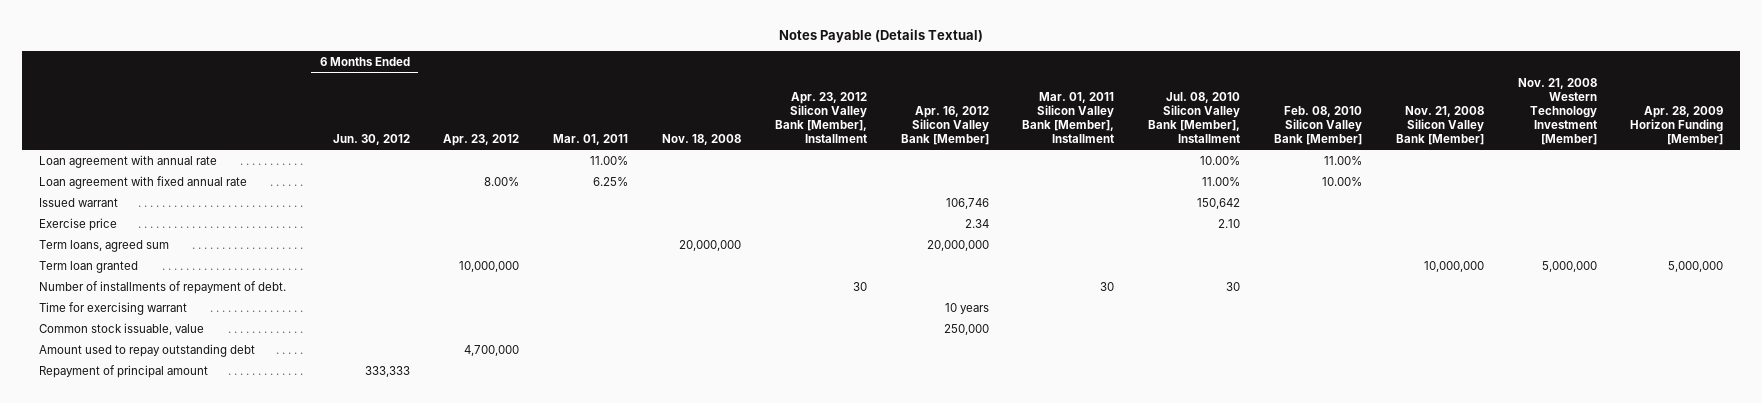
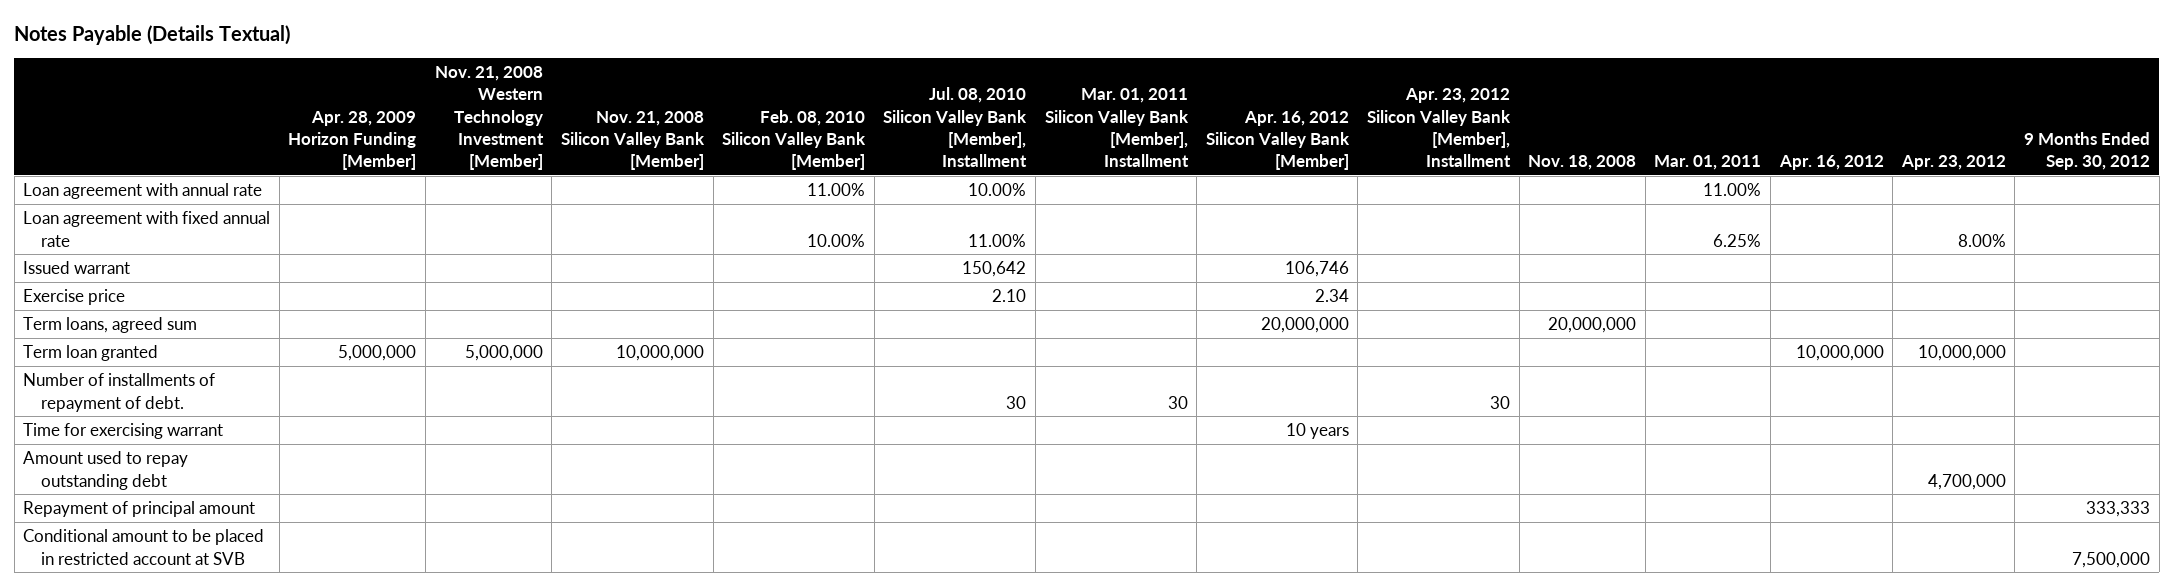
- | 6 Months Ended Jun. 30, 2012 | Apr. 23, 2012 | Mar. 01, 2011 | Nov. 18, 2008 | Apr. 23, 2012 Silicon Valley Bank [Member], Installment | Apr. 16, 2012 Silicon Valley Bank [Member] | Mar. 01, 2011 Silicon Valley Bank [Member], Installment | Jul. 08, 2010 Silicon Valley Bank [Member], Installment | Feb. 08, 2010 Silicon Valley Bank [Member] | Nov. 21, 2008 Silicon Valley Bank [Member] | Nov. 21, 2008 Western Technology Investment [Member] | Apr. 28, 2009 Horizon Funding [Member]
+ | Apr. 28, 2009 Horizon Funding [Member] | Nov. 21, 2008 Western Technology Investment [Member] | Nov. 21, 2008 Silicon Valley Bank [Member] | Feb. 08, 2010 Silicon Valley Bank [Member] | Jul. 08, 2010 Silicon Valley Bank [Member], Installment | Mar. 01, 2011 Silicon Valley Bank [Member], Installment | Apr. 16, 2012 Silicon Valley Bank [Member] | Apr. 23, 2012 Silicon Valley Bank [Member], Installment | Nov. 18, 2008 | Mar. 01, 2011 | Apr. 16, 2012 | Apr. 23, 2012 | 9 Months Ended Sep. 30, 2012
- Common stock issuable, value | | | | | | 250,000 | | | | | |
+ Conditional amount to be placed in restricted account at SVB | | | | | | | | | | | | | 7,500,000

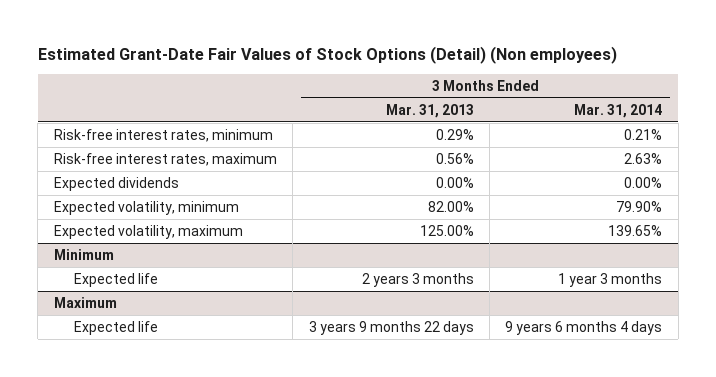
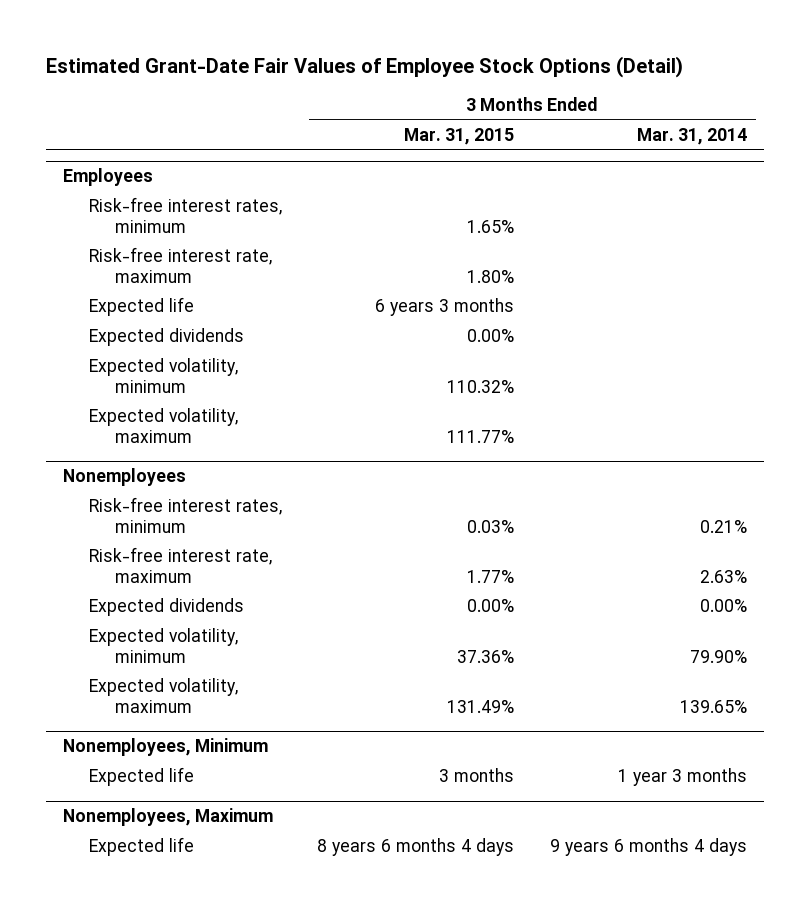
- Estimated Grant-Date Fair Values of Stock Options (Detail) (Non employees)
+ Estimated Grant-Date Fair Values of Employee Stock Options (Detail)
- | 3 Months Ended Mar. 31, 2013 | 3 Months Ended Mar. 31, 2014
+ | 3 Months Ended Mar. 31, 2015 | 3 Months Ended Mar. 31, 2014
+ Employees
+ Risk-free interest rates, minimum | 1.65% |
+ Risk-free interest rate, maximum | 1.80% |
+ Expected life | 6 years 3 months |
+ Expected dividends | 0.00% |
+ Expected volatility, minimum | 110.32% |
+ Expected volatility, maximum | 111.77% |
+ Nonemployees
- Risk-free interest rates, maximum | 0.56% | 2.63%
+ Risk-free interest rate, maximum | 1.77% | 2.63%
- Minimum
+ Nonemployees, Minimum
- Maximum
+ Nonemployees, Maximum

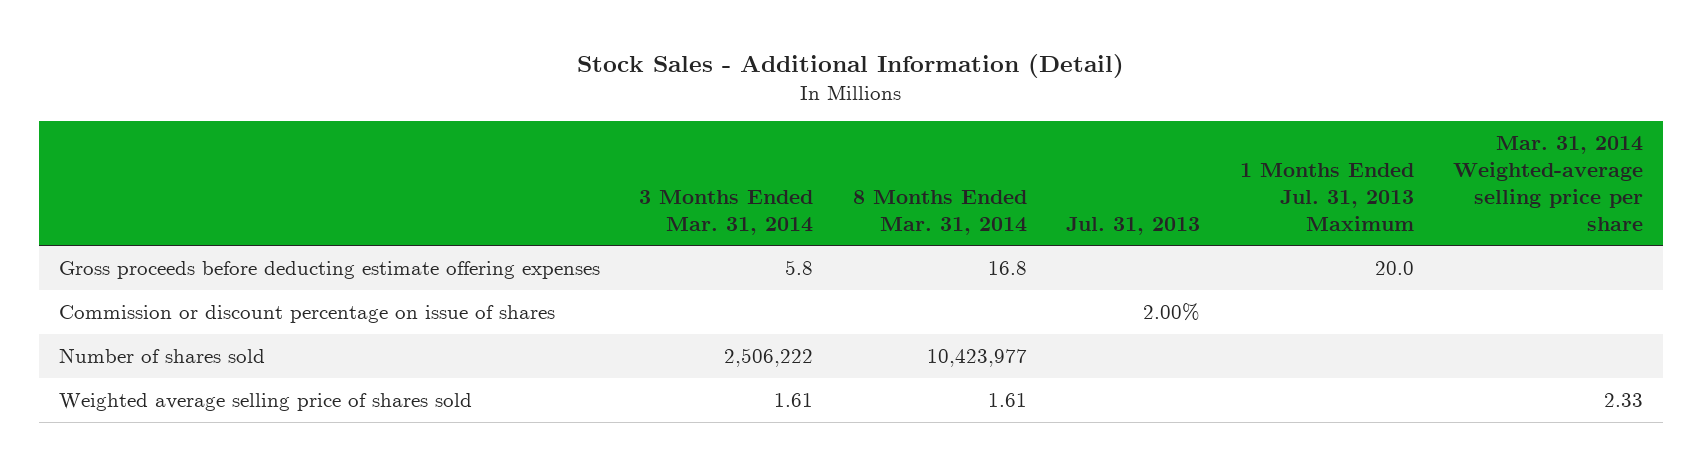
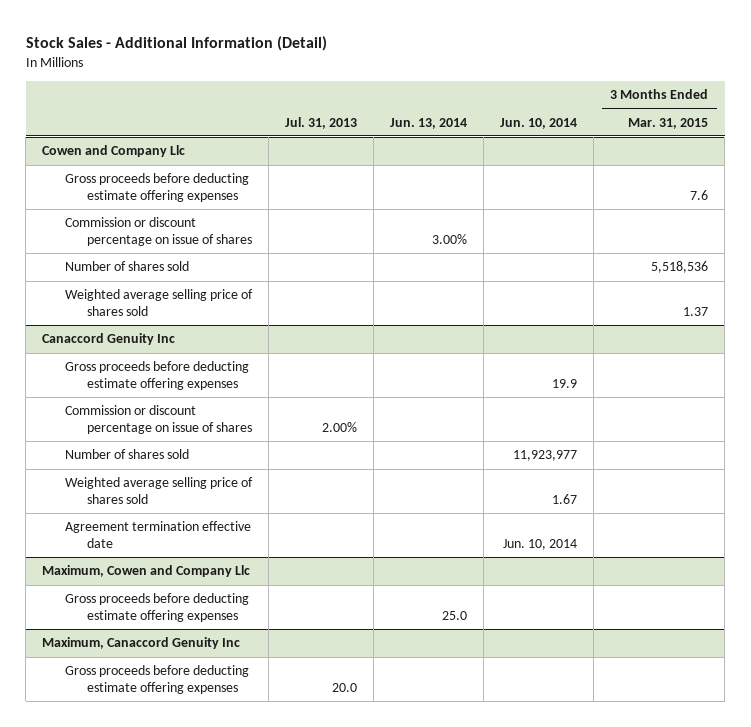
- | 3 Months Ended Mar. 31, 2014 | 8 Months Ended Mar. 31, 2014 | Jul. 31, 2013 | 1 Months Ended Jul. 31, 2013 Maximum | Mar. 31, 2014 Weighted-average selling price per share
+ | Jul. 31, 2013 | Jun. 13, 2014 | Jun. 10, 2014 | 3 Months Ended Mar. 31, 2015
+ Cowen and Company Llc
+ Gross proceeds before deducting estimate offering expenses | | | | 7.6
+ Commission or discount percentage on issue of shares | | 3.00% | |
+ Number of shares sold | | | | 5,518,536
+ Weighted average selling price of shares sold | | | | 1.37
+ Canaccord Genuity Inc
+ Agreement termination effective date | | | Jun. 10, 2014 |
+ Maximum, Cowen and Company Llc
+ Gross proceeds before deducting estimate offering expenses | | 25.0 | |
+ Maximum, Canaccord Genuity Inc
+ Gross proceeds before deducting estimate offering expenses | 20.0 | | |

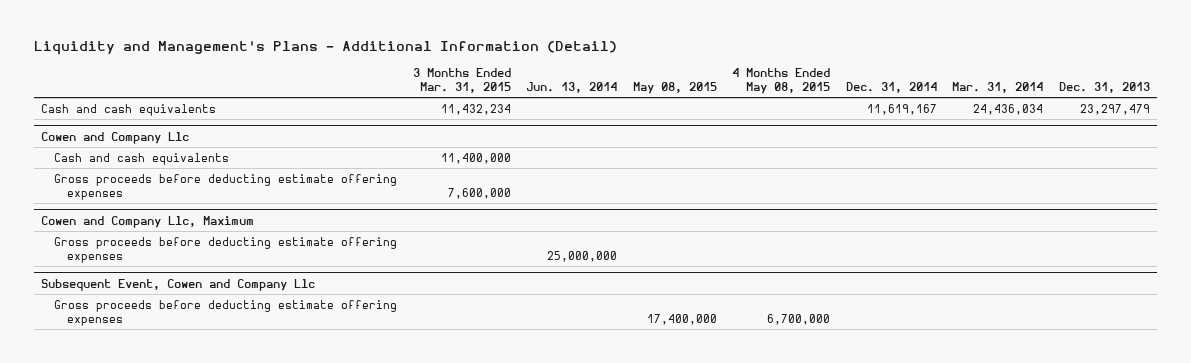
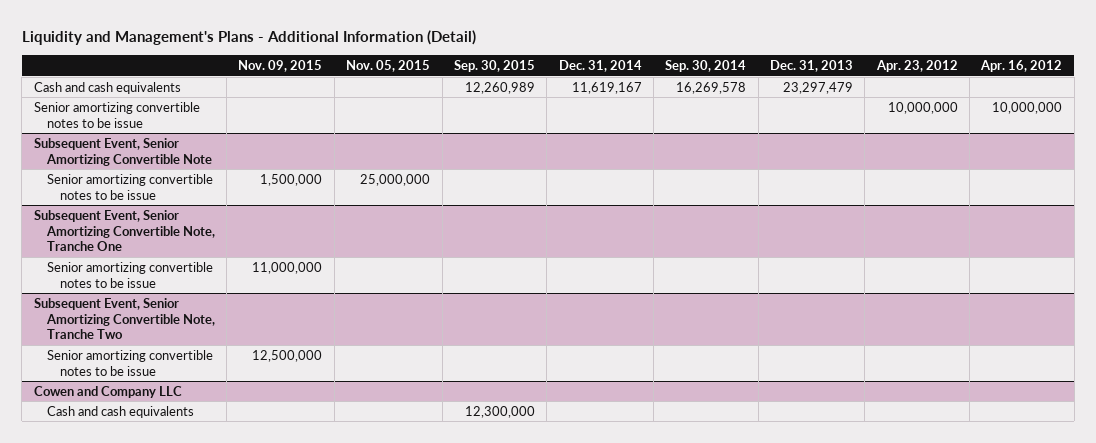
- | 3 Months Ended Mar. 31, 2015 | Jun. 13, 2014 | May 08, 2015 | 4 Months Ended May 08, 2015 | Dec. 31, 2014 | Mar. 31, 2014 | Dec. 31, 2013
+ | Nov. 09, 2015 | Nov. 05, 2015 | Sep. 30, 2015 | Dec. 31, 2014 | Sep. 30, 2014 | Dec. 31, 2013 | Apr. 23, 2012 | Apr. 16, 2012
- Cowen and Company Llc
+ Senior amortizing convertible notes to be issue | | | | | | | 10,000,000 | 10,000,000
+ Subsequent Event, Senior Amortizing Convertible Note
+ Senior amortizing convertible notes to be issue | 1,500,000 | 25,000,000 | | | | | |
+ Subsequent Event, Senior Amortizing Convertible Note, Tranche One
+ Senior amortizing convertible notes to be issue | 11,000,000 | | | | | | |
+ Subsequent Event, Senior Amortizing Convertible Note, Tranche Two
+ Senior amortizing convertible notes to be issue | 12,500,000 | | | | | | |
+ Cowen and Company LLC
- Gross proceeds before deducting estimate offering expenses | 7,600,000 | | | | | |
- Cowen and Company Llc, Maximum
- Gross proceeds before deducting estimate offering expenses | | 25,000,000 | | | | |
- Subsequent Event, Cowen and Company Llc
- Gross proceeds before deducting estimate offering expenses | | | 17,400,000 | 6,700,000 | | |

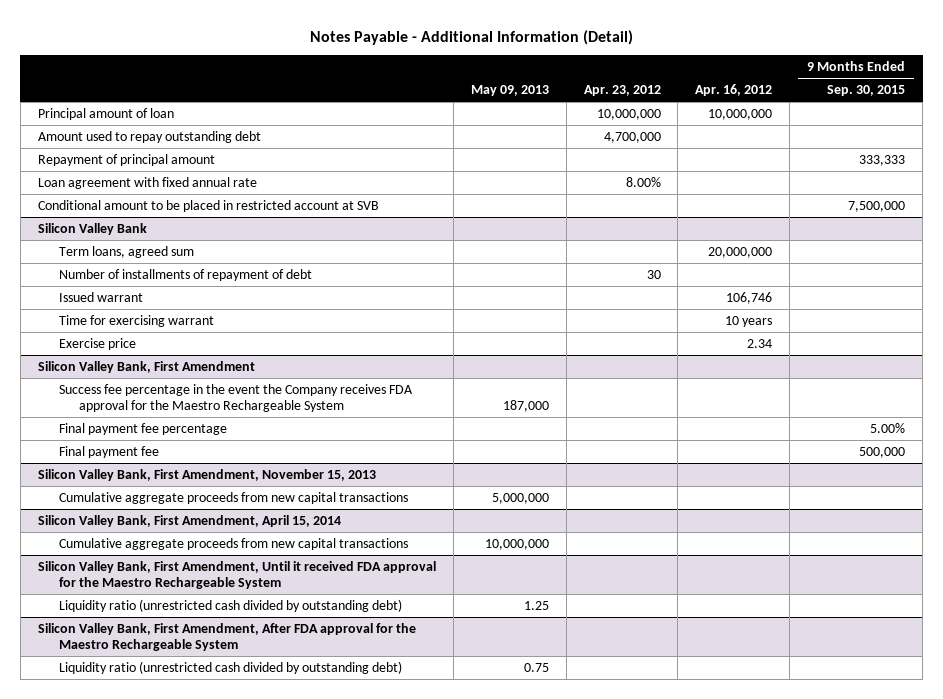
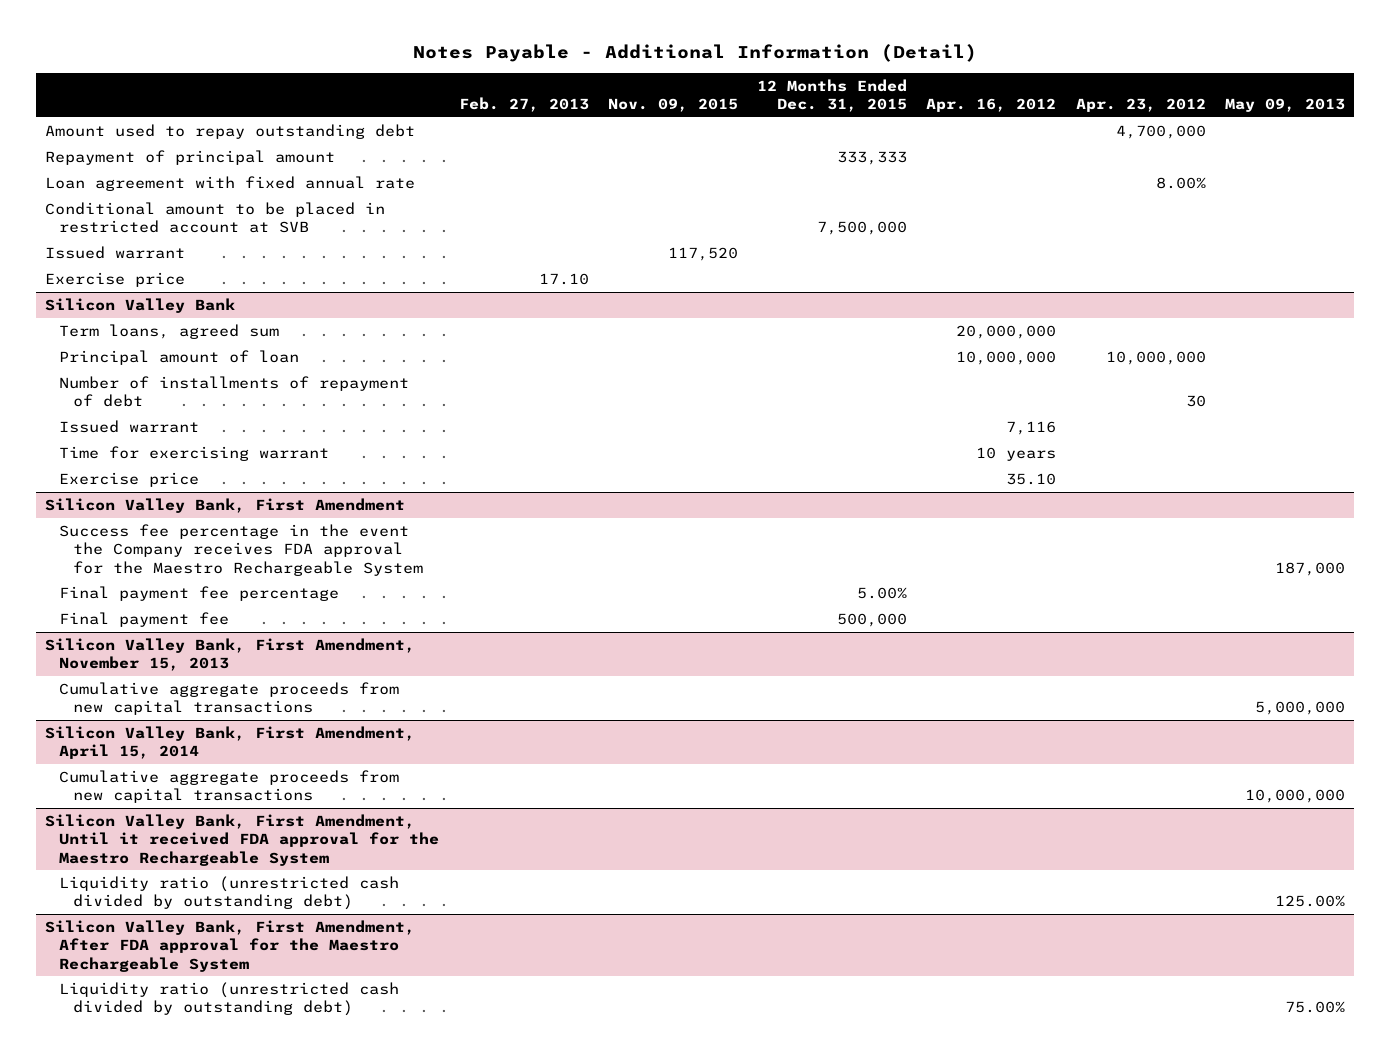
- | May 09, 2013 | Apr. 23, 2012 | Apr. 16, 2012 | 9 Months Ended Sep. 30, 2015
+ | Feb. 27, 2013 | Nov. 09, 2015 | 12 Months Ended Dec. 31, 2015 | Apr. 16, 2012 | Apr. 23, 2012 | May 09, 2013
- Principal amount of loan | | 10,000,000 | 10,000,000 |
+ Issued warrant | | 117,520 | | | |
+ Exercise price | 17.10 | | | | |
@ Silicon Valley Bank
+ Principal amount of loan | | | | 10,000,000 | 10,000,000 |
- Issued warrant | | | 106,746 |
+ Issued warrant | | | | 7,116 | |
- Exercise price | | | 2.34 |
+ Exercise price | | | | 35.10 | |
@ Silicon Valley Bank, First Amendment, Until it received FDA approval for the Maestro Rechargeable System
- Liquidity ratio (unrestricted cash divided by outstanding debt) | 1.25 | | |
+ Liquidity ratio (unrestricted cash divided by outstanding debt) | | | | | | 125.00%
@ Silicon Valley Bank, First Amendment, After FDA approval for the Maestro Rechargeable System
- Liquidity ratio (unrestricted cash divided by outstanding debt) | 0.75 | | |
+ Liquidity ratio (unrestricted cash divided by outstanding debt) | | | | | | 75.00%

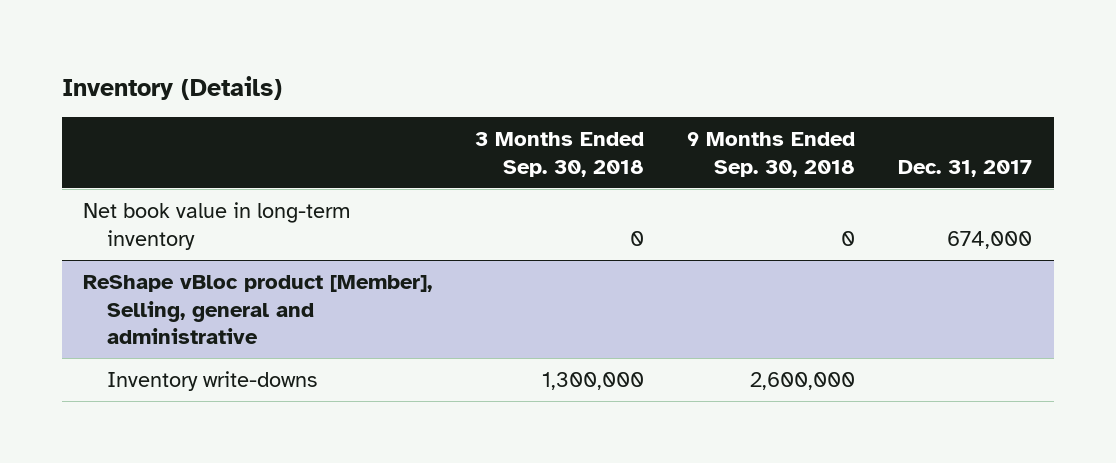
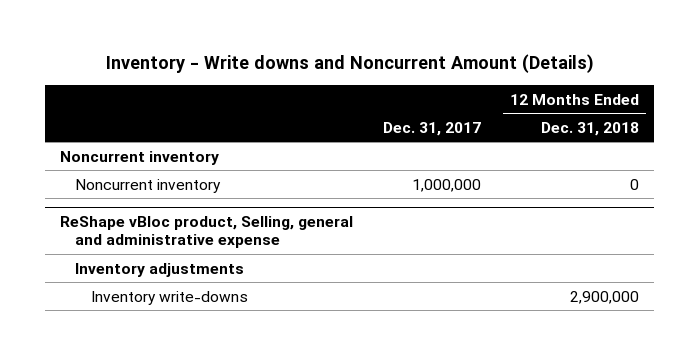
- Inventory (Details)
+ Inventory - Write downs and Noncurrent Amount (Details)
- | 3 Months Ended Sep. 30, 2018 | 9 Months Ended Sep. 30, 2018 | Dec. 31, 2017
+ | Dec. 31, 2017 | 12 Months Ended Dec. 31, 2018
- Net book value in long-term inventory | 0 | 0 | 674,000
- ReShape vBloc product [Member], Selling, general and administrative
+ Noncurrent inventory
+ Noncurrent inventory | 1,000,000 | 0
+ ReShape vBloc product, Selling, general and administrative expense
+ Inventory adjustments

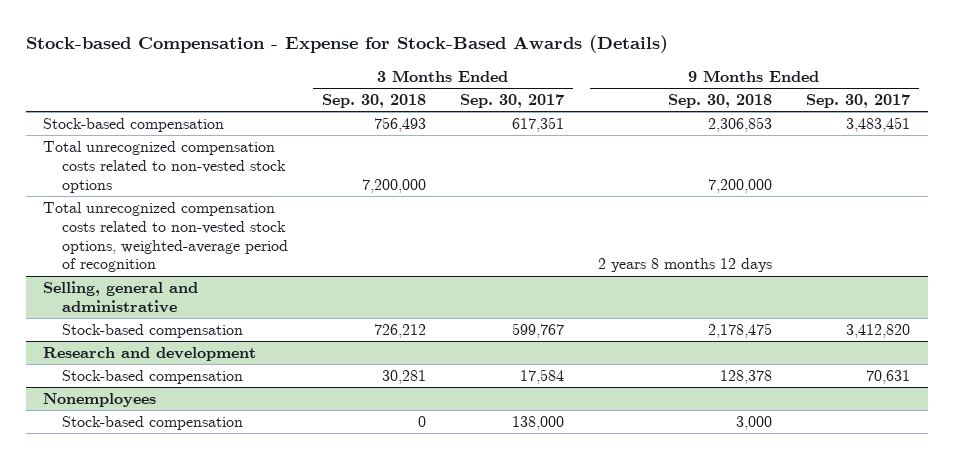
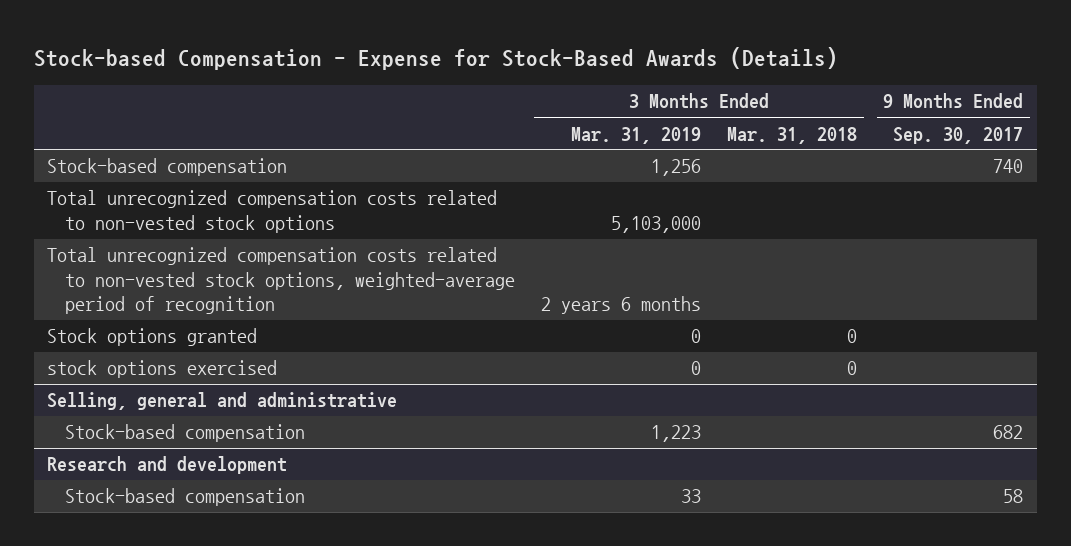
- | 3 Months Ended Sep. 30, 2018 | 3 Months Ended Sep. 30, 2017 | 9 Months Ended Sep. 30, 2018 | 9 Months Ended Sep. 30, 2017
+ | 3 Months Ended Mar. 31, 2019 | 3 Months Ended Mar. 31, 2018 | 9 Months Ended Sep. 30, 2017
- Stock-based compensation | 756,493 | 617,351 | 2,306,853 | 3,483,451
+ Stock-based compensation | 1,256 | | 740
+ Stock options granted | 0 | 0 |
+ stock options exercised | 0 | 0 |
@ Selling, general and administrative
- Stock-based compensation | 726,212 | 599,767 | 2,178,475 | 3,412,820
+ Stock-based compensation | 1,223 | | 682
@ Research and development
- Stock-based compensation | 30,281 | 17,584 | 128,378 | 70,631
- Nonemployees
- Stock-based compensation | 0 | 138,000 | 3,000 |
@ Research and development
+ Stock-based compensation | 33 | | 58

